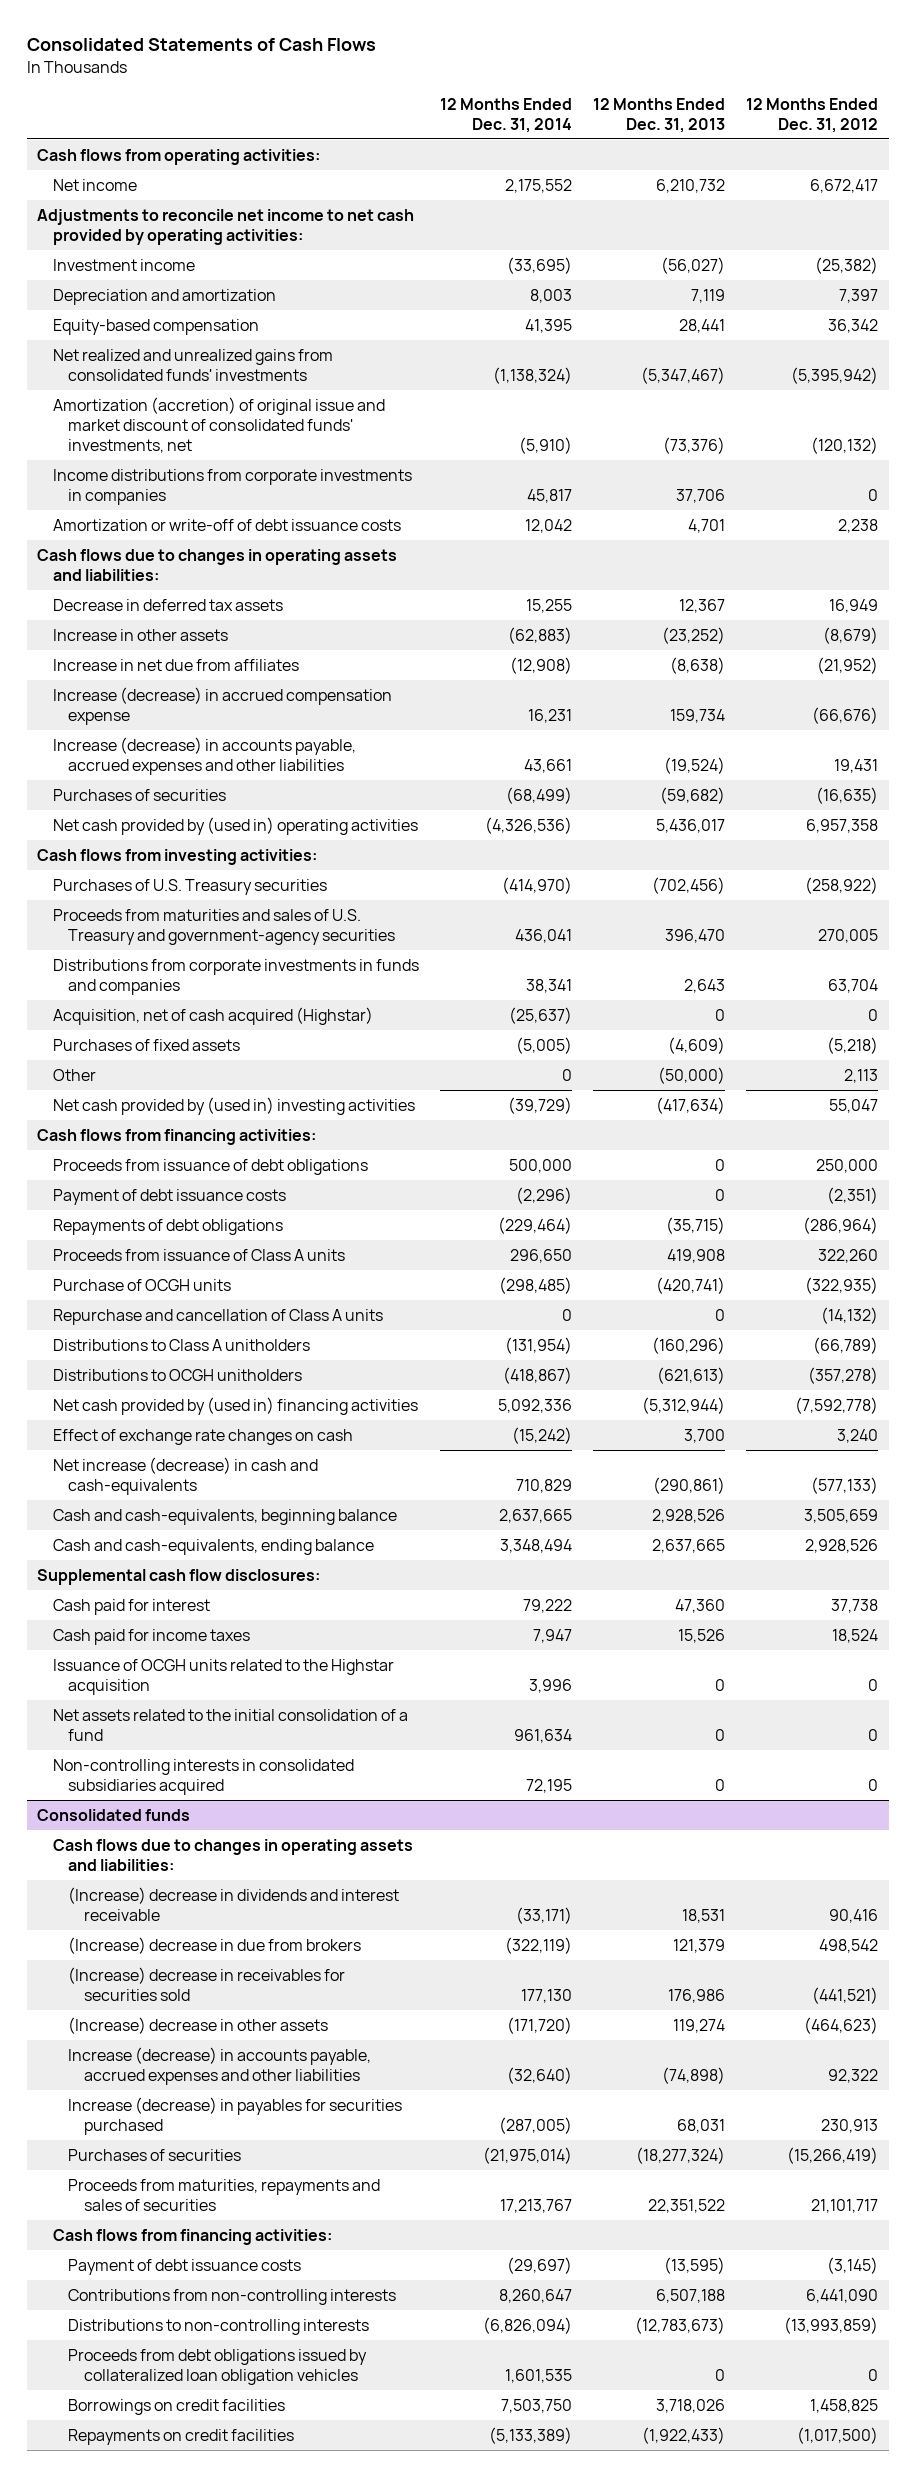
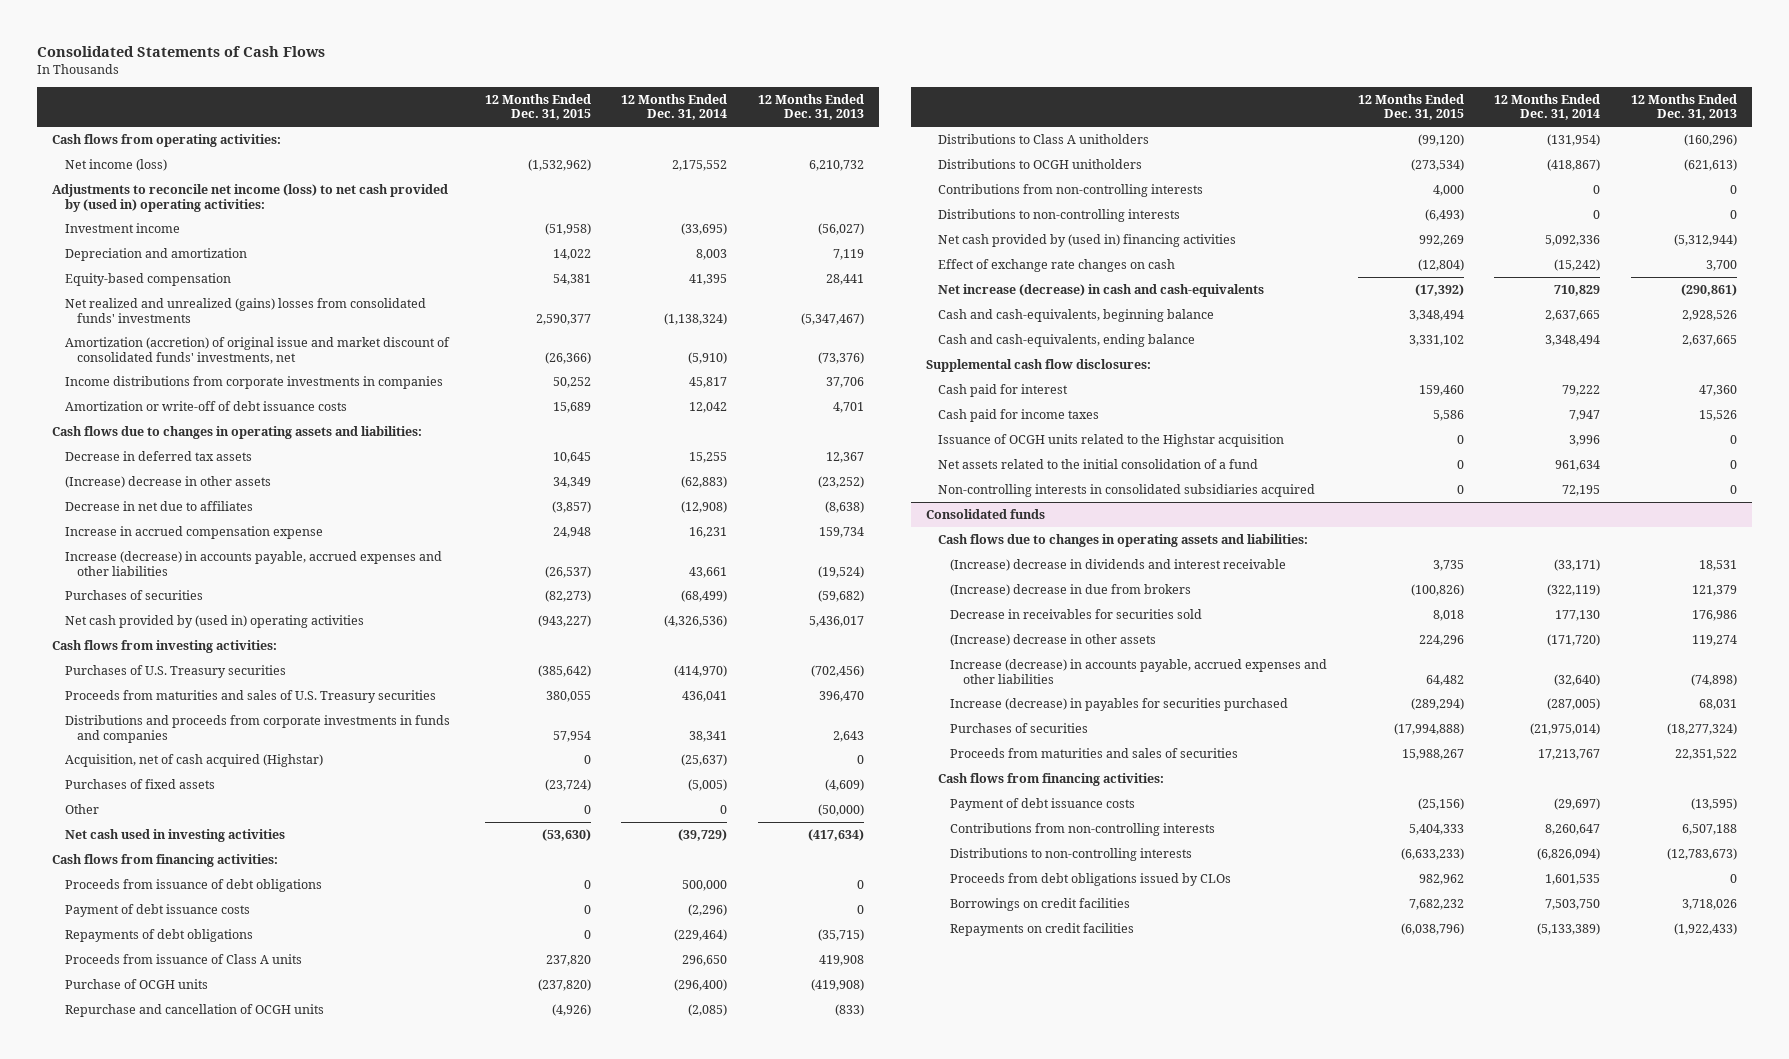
- | 12 Months Ended Dec. 31, 2014 | 12 Months Ended Dec. 31, 2013 | 12 Months Ended Dec. 31, 2012
+ | 12 Months Ended Dec. 31, 2015 | 12 Months Ended Dec. 31, 2014 | 12 Months Ended Dec. 31, 2013
- Net income | 2,175,552 | 6,210,732 | 6,672,417
- Adjustments to reconcile net income to net cash provided by operating activities:
+ Net income (loss) | (1,532,962) | 2,175,552 | 6,210,732
+ Adjustments to reconcile net income (loss) to net cash provided by (used in) operating activities:
- Net realized and unrealized gains from consolidated funds' investments | (1,138,324) | (5,347,467) | (5,395,942)
+ Net realized and unrealized (gains) losses from consolidated funds' investments | 2,590,377 | (1,138,324) | (5,347,467)
- Increase in other assets | (62,883) | (23,252) | (8,679)
- Increase in net due from affiliates | (12,908) | (8,638) | (21,952)
- Increase (decrease) in accrued compensation expense | 16,231 | 159,734 | (66,676)
+ (Increase) decrease in other assets | 34,349 | (62,883) | (23,252)
+ Decrease in net due to affiliates | (3,857) | (12,908) | (8,638)
+ Increase in accrued compensation expense | 24,948 | 16,231 | 159,734
- Proceeds from maturities and sales of U.S. Treasury and government-agency securities | 436,041 | 396,470 | 270,005
- Distributions from corporate investments in funds and companies | 38,341 | 2,643 | 63,704
+ Proceeds from maturities and sales of U.S. Treasury securities | 380,055 | 436,041 | 396,470
+ Distributions and proceeds from corporate investments in funds and companies | 57,954 | 38,341 | 2,643
- Net cash provided by (used in) investing activities | (39,729) | (417,634) | 55,047
+ Net cash used in investing activities | (53,630) | (39,729) | (417,634)
- Purchase of OCGH units | (298,485) | (420,741) | (322,935)
- Repurchase and cancellation of Class A units | 0 | 0 | (14,132)
+ Purchase of OCGH units | (237,820) | (296,400) | (419,908)
+ Repurchase and cancellation of OCGH units | (4,926) | (2,085) | (833)
+ Contributions from non-controlling interests | 4,000 | 0 | 0
+ Distributions to non-controlling interests | (6,493) | 0 | 0
@ Consolidated funds
- (Increase) decrease in receivables for securities sold | 177,130 | 176,986 | (441,521)
+ Decrease in receivables for securities sold | 8,018 | 177,130 | 176,986
- Proceeds from maturities, repayments and sales of securities | 17,213,767 | 22,351,522 | 21,101,717
+ Proceeds from maturities and sales of securities | 15,988,267 | 17,213,767 | 22,351,522
- Proceeds from debt obligations issued by collateralized loan obligation vehicles | 1,601,535 | 0 | 0
+ Proceeds from debt obligations issued by CLOs | 982,962 | 1,601,535 | 0

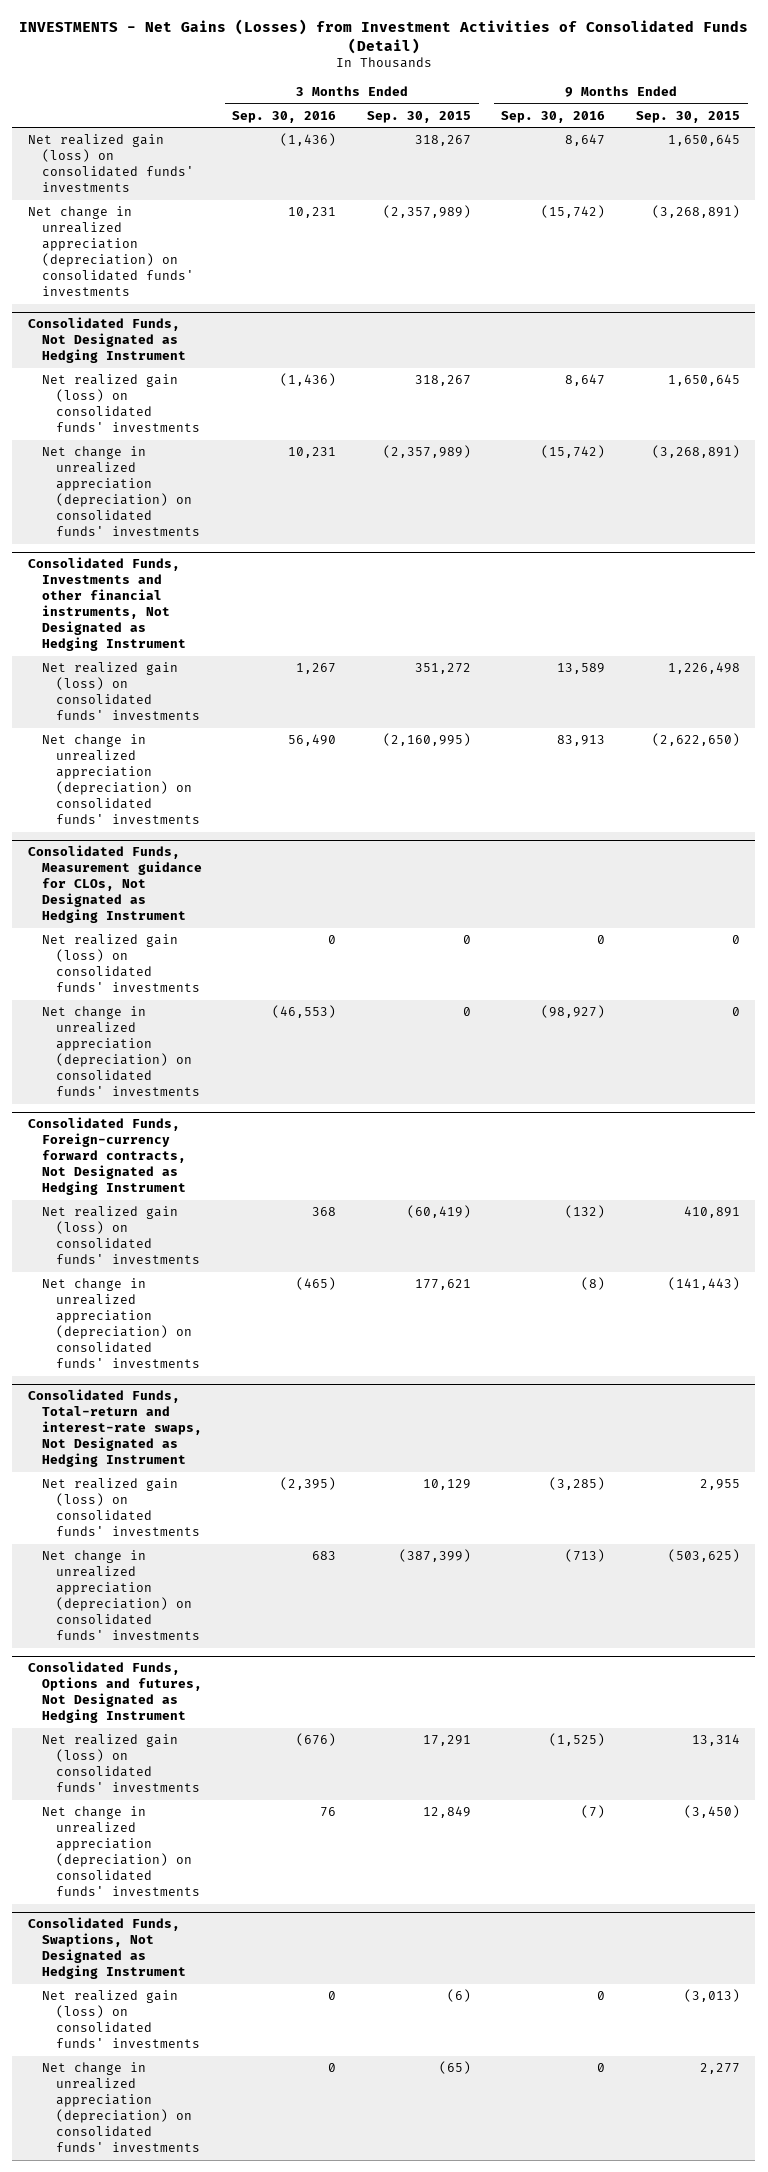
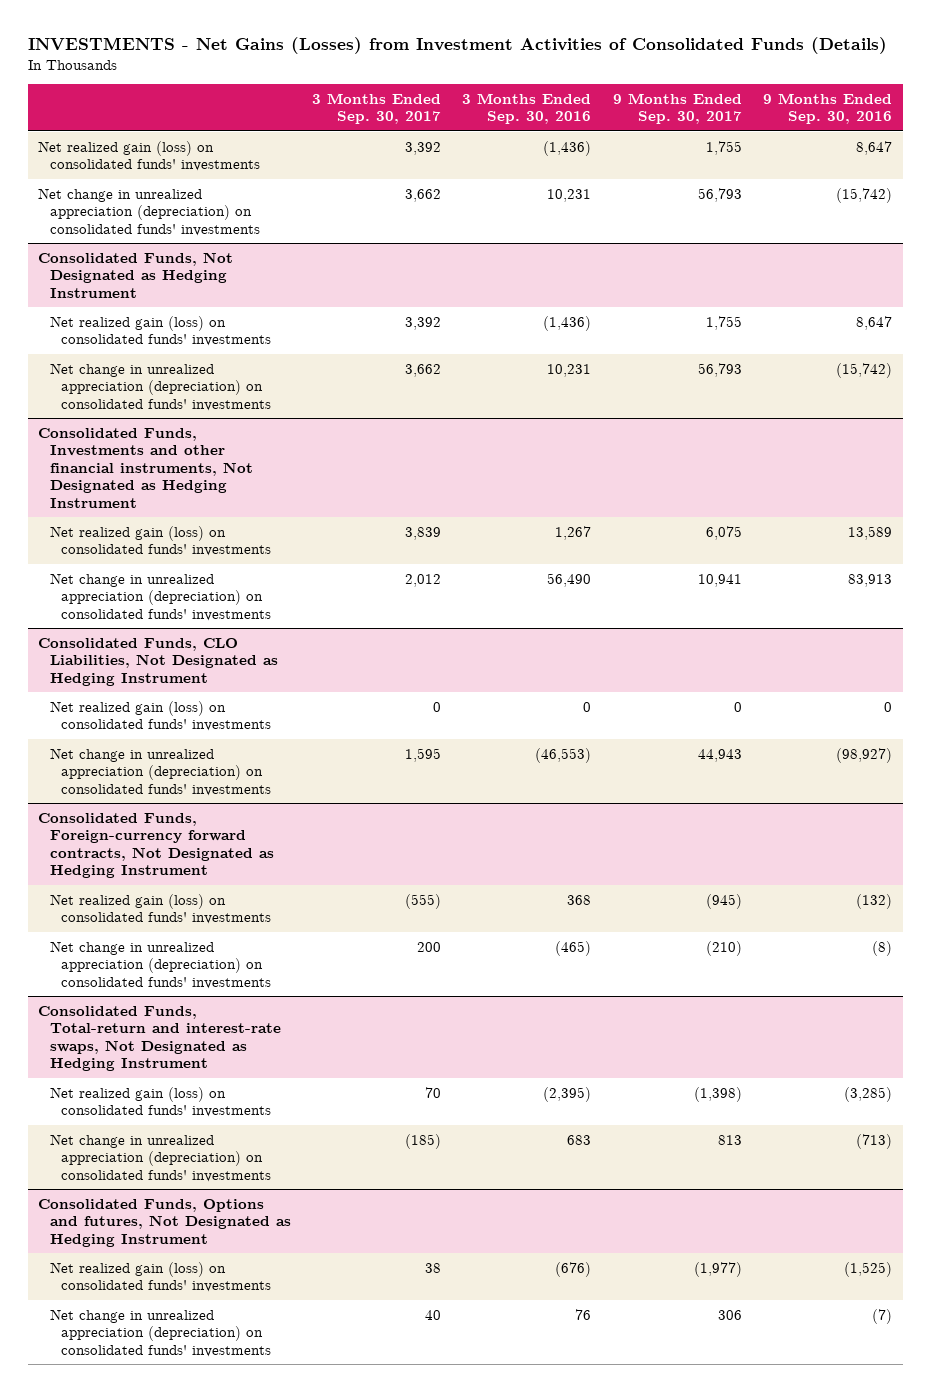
- INVESTMENTS - Net Gains (Losses) from Investment Activities of Consolidated Funds (Detail)
+ INVESTMENTS - Net Gains (Losses) from Investment Activities of Consolidated Funds (Details)
- | 3 Months Ended Sep. 30, 2016 | 3 Months Ended Sep. 30, 2015 | 9 Months Ended Sep. 30, 2016 | 9 Months Ended Sep. 30, 2015
+ | 3 Months Ended Sep. 30, 2017 | 3 Months Ended Sep. 30, 2016 | 9 Months Ended Sep. 30, 2017 | 9 Months Ended Sep. 30, 2016
- Consolidated Funds, Measurement guidance for CLOs, Not Designated as Hedging Instrument
+ Consolidated Funds, CLO Liabilities, Not Designated as Hedging Instrument
- Consolidated Funds, Swaptions, Not Designated as Hedging Instrument
- Net realized gain (loss) on consolidated funds' investments | 0 | (6) | 0 | (3,013)
- Net change in unrealized appreciation (depreciation) on consolidated funds' investments | 0 | (65) | 0 | 2,277

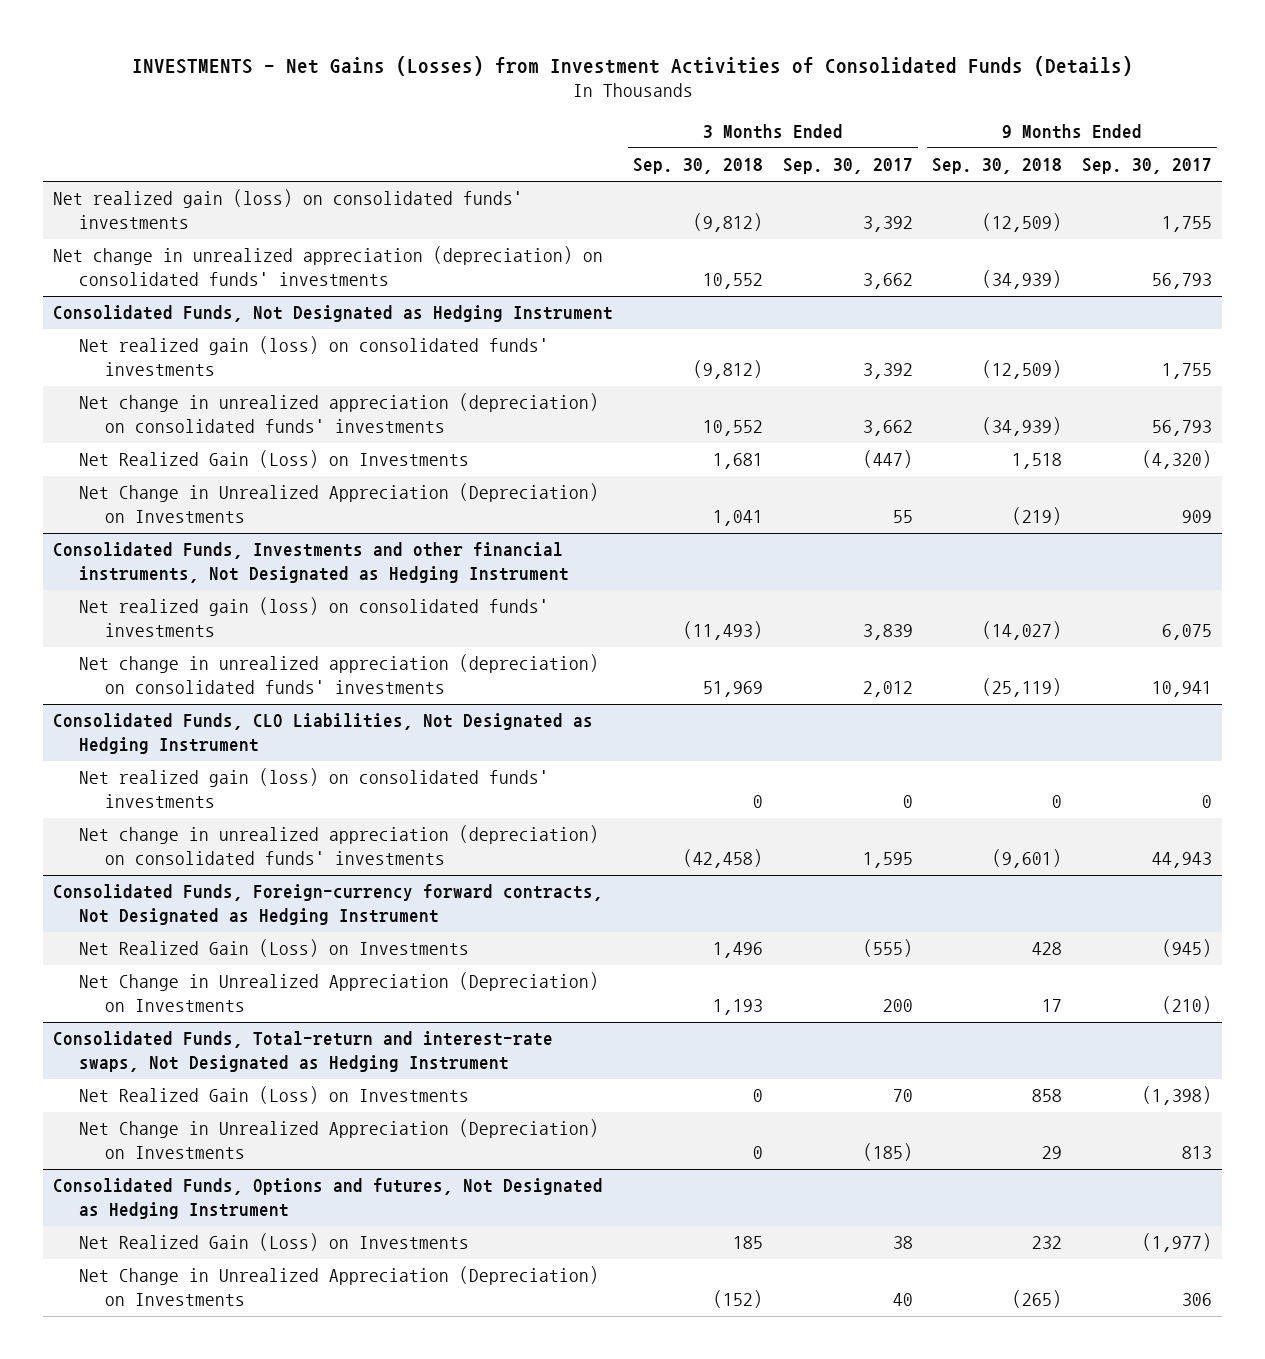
- | 3 Months Ended Sep. 30, 2017 | 3 Months Ended Sep. 30, 2016 | 9 Months Ended Sep. 30, 2017 | 9 Months Ended Sep. 30, 2016
+ | 3 Months Ended Sep. 30, 2018 | 3 Months Ended Sep. 30, 2017 | 9 Months Ended Sep. 30, 2018 | 9 Months Ended Sep. 30, 2017
@ Consolidated Funds, Not Designated as Hedging Instrument
+ Net Realized Gain (Loss) on Investments | 1,681 | (447) | 1,518 | (4,320)
+ Net Change in Unrealized Appreciation (Depreciation) on Investments | 1,041 | 55 | (219) | 909
@ Consolidated Funds, Foreign-currency forward contracts, Not Designated as Hedging Instrument
- Net realized gain (loss) on consolidated funds' investments | (555) | 368 | (945) | (132)
- Net change in unrealized appreciation (depreciation) on consolidated funds' investments | 200 | (465) | (210) | (8)
+ Net Realized Gain (Loss) on Investments | 1,496 | (555) | 428 | (945)
+ Net Change in Unrealized Appreciation (Depreciation) on Investments | 1,193 | 200 | 17 | (210)
@ Consolidated Funds, Total-return and interest-rate swaps, Not Designated as Hedging Instrument
- Net realized gain (loss) on consolidated funds' investments | 70 | (2,395) | (1,398) | (3,285)
- Net change in unrealized appreciation (depreciation) on consolidated funds' investments | (185) | 683 | 813 | (713)
+ Net Realized Gain (Loss) on Investments | 0 | 70 | 858 | (1,398)
+ Net Change in Unrealized Appreciation (Depreciation) on Investments | 0 | (185) | 29 | 813
@ Consolidated Funds, Options and futures, Not Designated as Hedging Instrument
- Net realized gain (loss) on consolidated funds' investments | 38 | (676) | (1,977) | (1,525)
- Net change in unrealized appreciation (depreciation) on consolidated funds' investments | 40 | 76 | 306 | (7)
+ Net Realized Gain (Loss) on Investments | 185 | 38 | 232 | (1,977)
+ Net Change in Unrealized Appreciation (Depreciation) on Investments | (152) | 40 | (265) | 306

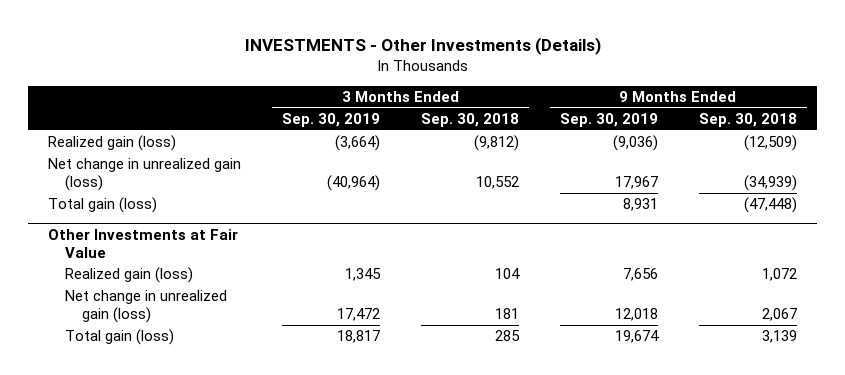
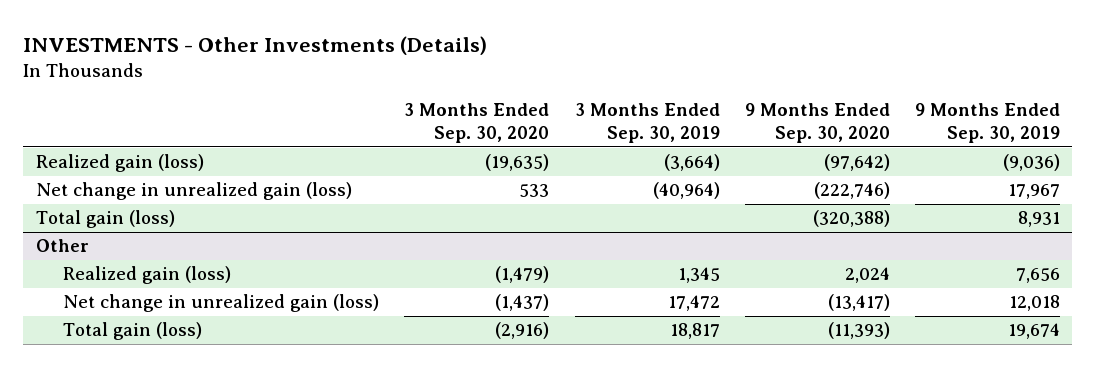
- | 3 Months Ended Sep. 30, 2019 | 3 Months Ended Sep. 30, 2018 | 9 Months Ended Sep. 30, 2019 | 9 Months Ended Sep. 30, 2018
+ | 3 Months Ended Sep. 30, 2020 | 3 Months Ended Sep. 30, 2019 | 9 Months Ended Sep. 30, 2020 | 9 Months Ended Sep. 30, 2019
- Other Investments at Fair Value
+ Other

